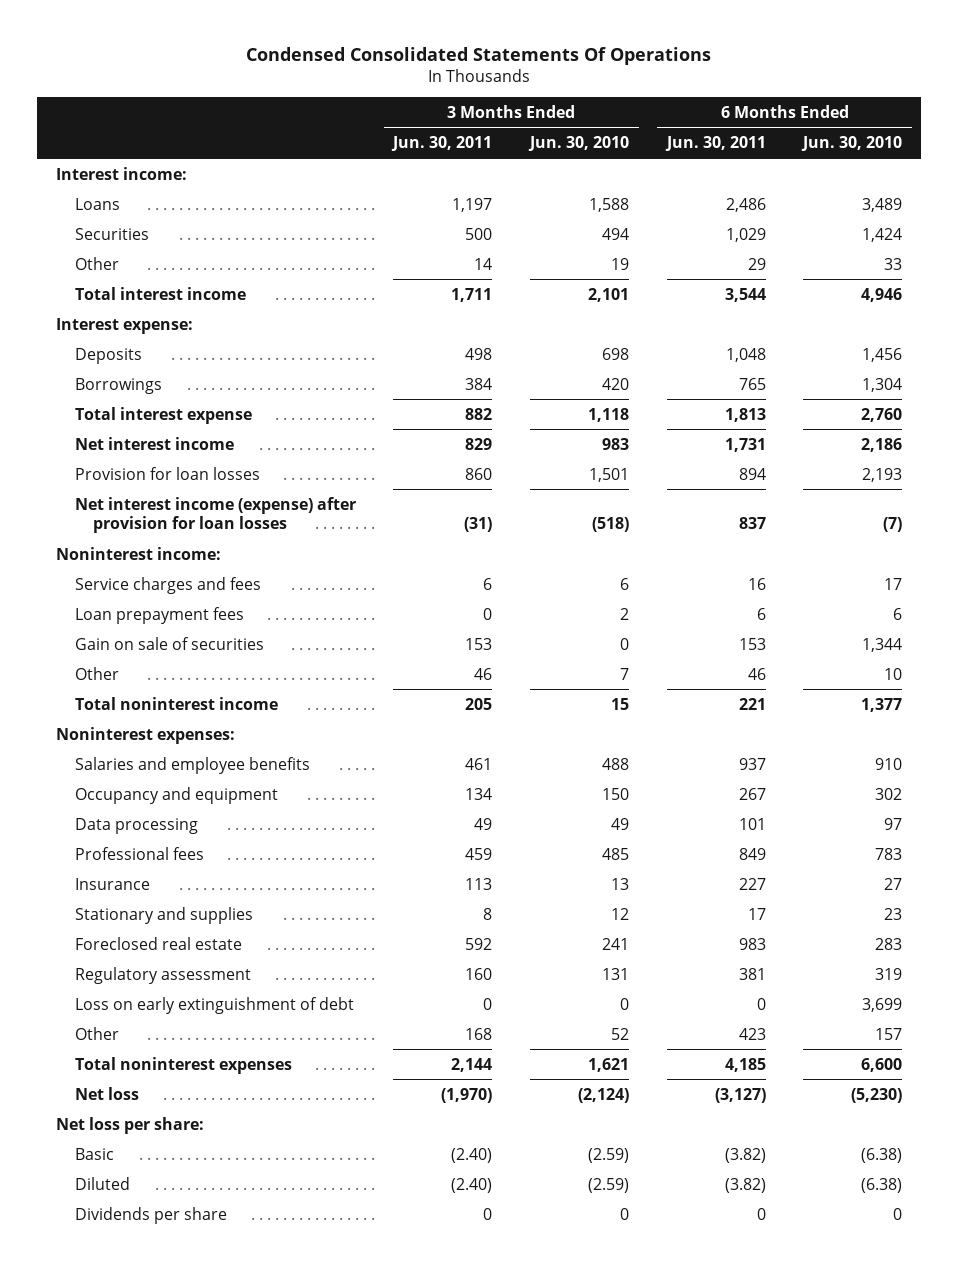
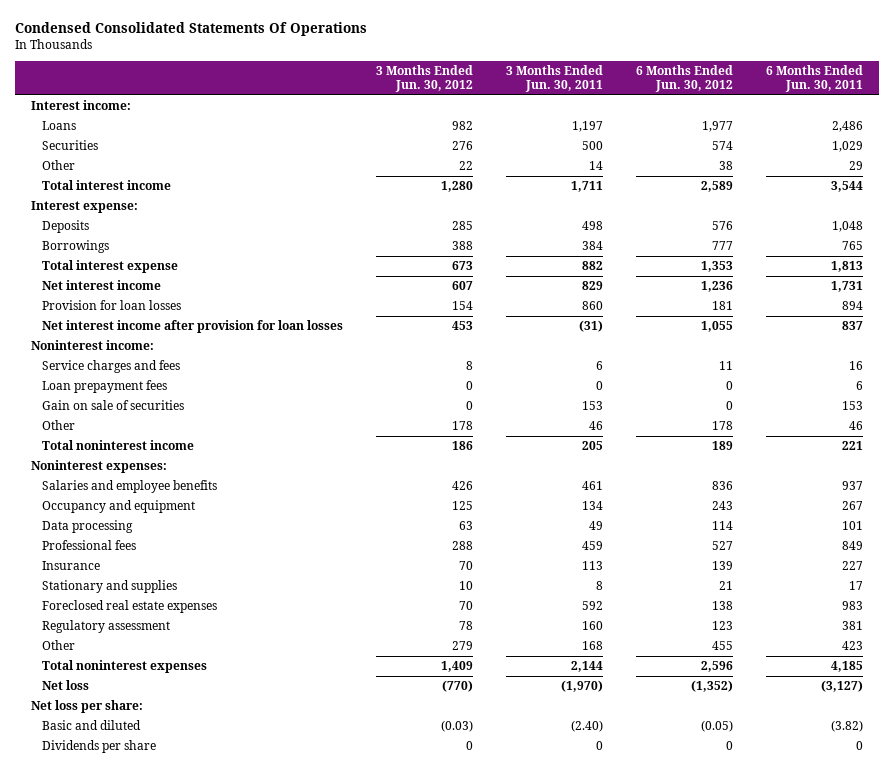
- | 3 Months Ended Jun. 30, 2011 | 3 Months Ended Jun. 30, 2010 | 6 Months Ended Jun. 30, 2011 | 6 Months Ended Jun. 30, 2010
+ | 3 Months Ended Jun. 30, 2012 | 3 Months Ended Jun. 30, 2011 | 6 Months Ended Jun. 30, 2012 | 6 Months Ended Jun. 30, 2011
- Net interest income (expense) after provision for loan losses | (31) | (518) | 837 | (7)
+ Net interest income after provision for loan losses | 453 | (31) | 1,055 | 837
- Foreclosed real estate | 592 | 241 | 983 | 283
+ Foreclosed real estate expenses | 70 | 592 | 138 | 983
- Loss on early extinguishment of debt | 0 | 0 | 0 | 3,699
- Basic | (2.40) | (2.59) | (3.82) | (6.38)
- Diluted | (2.40) | (2.59) | (3.82) | (6.38)
+ Basic and diluted | (0.03) | (2.40) | (0.05) | (3.82)

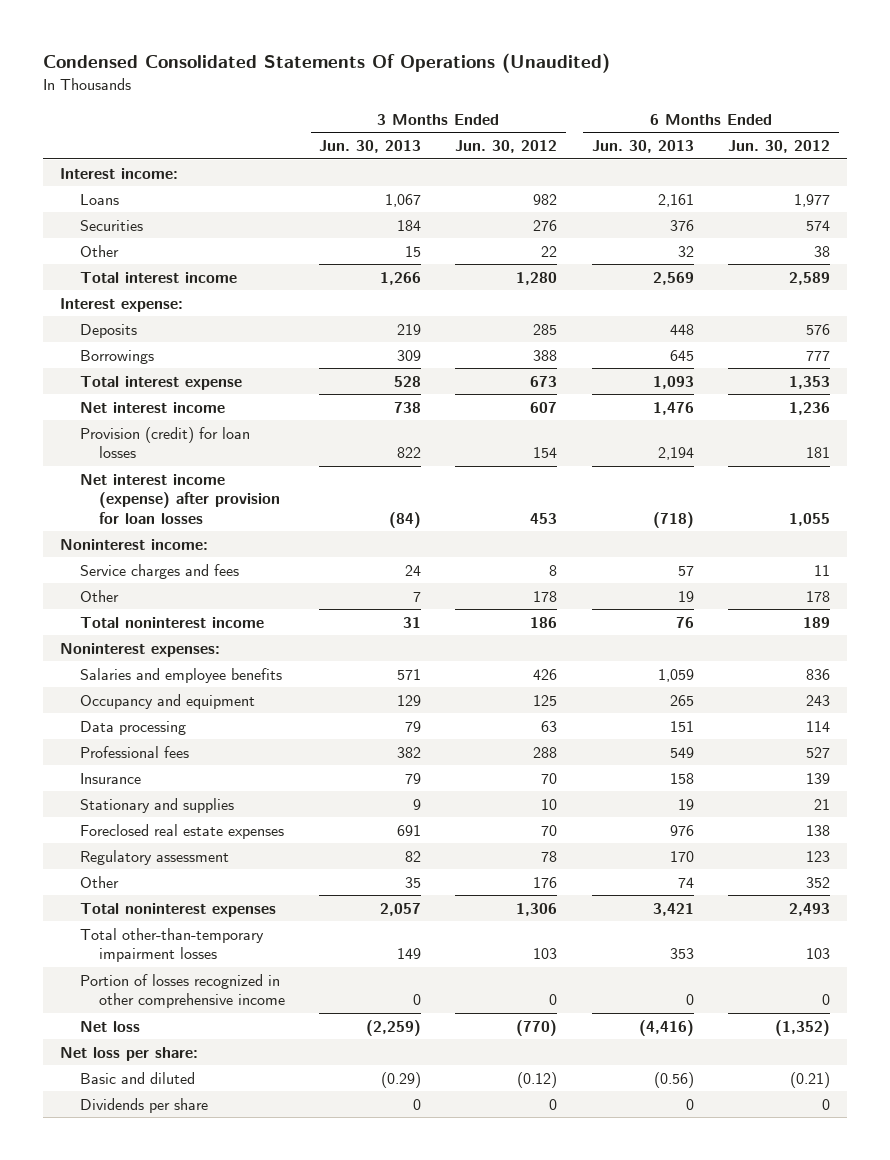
- Condensed Consolidated Statements Of Operations
+ Condensed Consolidated Statements Of Operations (Unaudited)
- | 3 Months Ended Jun. 30, 2012 | 3 Months Ended Jun. 30, 2011 | 6 Months Ended Jun. 30, 2012 | 6 Months Ended Jun. 30, 2011
+ | 3 Months Ended Jun. 30, 2013 | 3 Months Ended Jun. 30, 2012 | 6 Months Ended Jun. 30, 2013 | 6 Months Ended Jun. 30, 2012
- Provision for loan losses | 154 | 860 | 181 | 894
- Net interest income after provision for loan losses | 453 | (31) | 1,055 | 837
+ Provision (credit) for loan losses | 822 | 154 | 2,194 | 181
+ Net interest income (expense) after provision for loan losses | (84) | 453 | (718) | 1,055
- Loan prepayment fees | 0 | 0 | 0 | 6
- Gain on sale of securities | 0 | 153 | 0 | 153
- Other | 279 | 168 | 455 | 423
- Total noninterest expenses | 1,409 | 2,144 | 2,596 | 4,185
+ Other | 35 | 176 | 74 | 352
+ Total noninterest expenses | 2,057 | 1,306 | 3,421 | 2,493
+ Total other-than-temporary impairment losses | 149 | 103 | 353 | 103
+ Portion of losses recognized in other comprehensive income | 0 | 0 | 0 | 0
- Basic and diluted | (0.03) | (2.40) | (0.05) | (3.82)
+ Basic and diluted | (0.29) | (0.12) | (0.56) | (0.21)

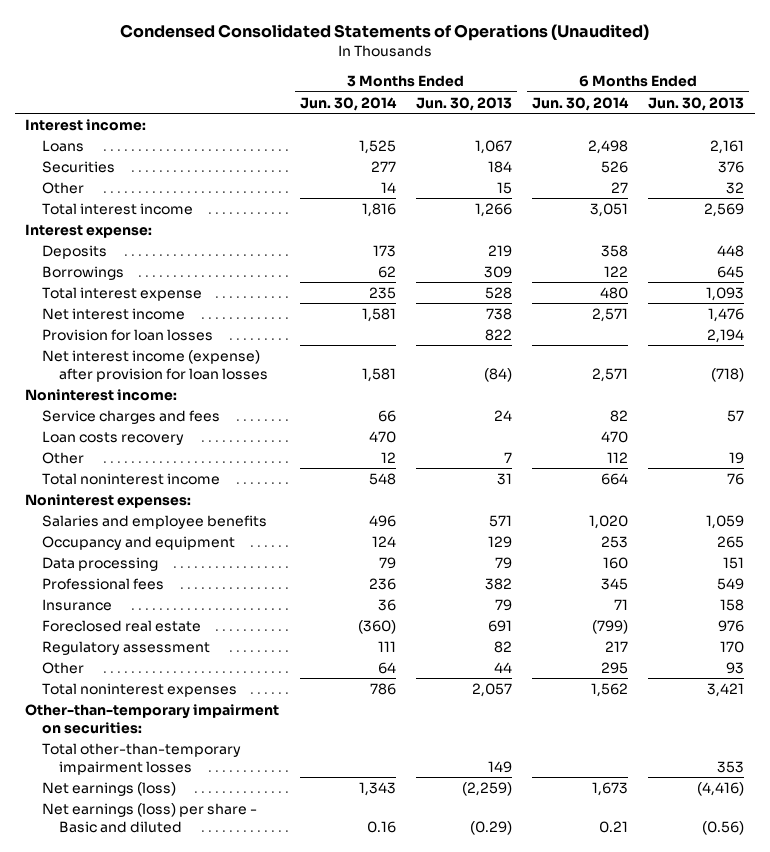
- Condensed Consolidated Statements Of Operations (Unaudited)
+ Condensed Consolidated Statements of Operations (Unaudited)
- | 3 Months Ended Jun. 30, 2013 | 3 Months Ended Jun. 30, 2012 | 6 Months Ended Jun. 30, 2013 | 6 Months Ended Jun. 30, 2012
+ | 3 Months Ended Jun. 30, 2014 | 3 Months Ended Jun. 30, 2013 | 6 Months Ended Jun. 30, 2014 | 6 Months Ended Jun. 30, 2013
- Provision (credit) for loan losses | 822 | 154 | 2,194 | 181
+ Provision for loan losses | | 822 | | 2,194
+ Loan costs recovery | 470 | | 470 |
- Stationary and supplies | 9 | 10 | 19 | 21
- Foreclosed real estate expenses | 691 | 70 | 976 | 138
+ Foreclosed real estate | (360) | 691 | (799) | 976
- Other | 35 | 176 | 74 | 352
+ Other | 64 | 44 | 295 | 93
+ Other-than-temporary impairment on securities:
- Portion of losses recognized in other comprehensive income | 0 | 0 | 0 | 0
- Net loss | (2,259) | (770) | (4,416) | (1,352)
- Net loss per share:
- Basic and diluted | (0.29) | (0.12) | (0.56) | (0.21)
- Dividends per share | 0 | 0 | 0 | 0
+ Net earnings (loss) | 1,343 | (2,259) | 1,673 | (4,416)
+ Net earnings (loss) per share - Basic and diluted | 0.16 | (0.29) | 0.21 | (0.56)

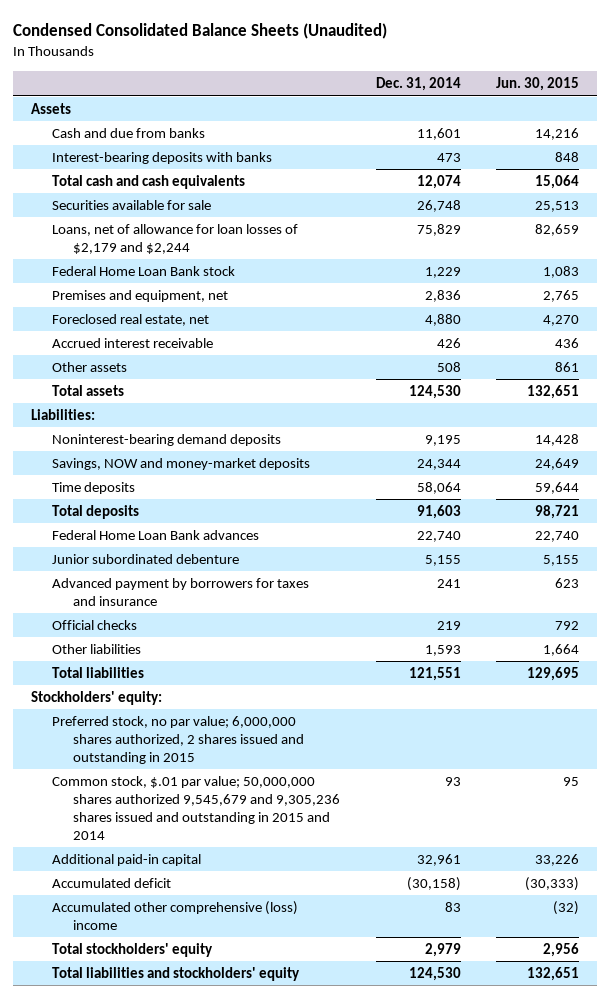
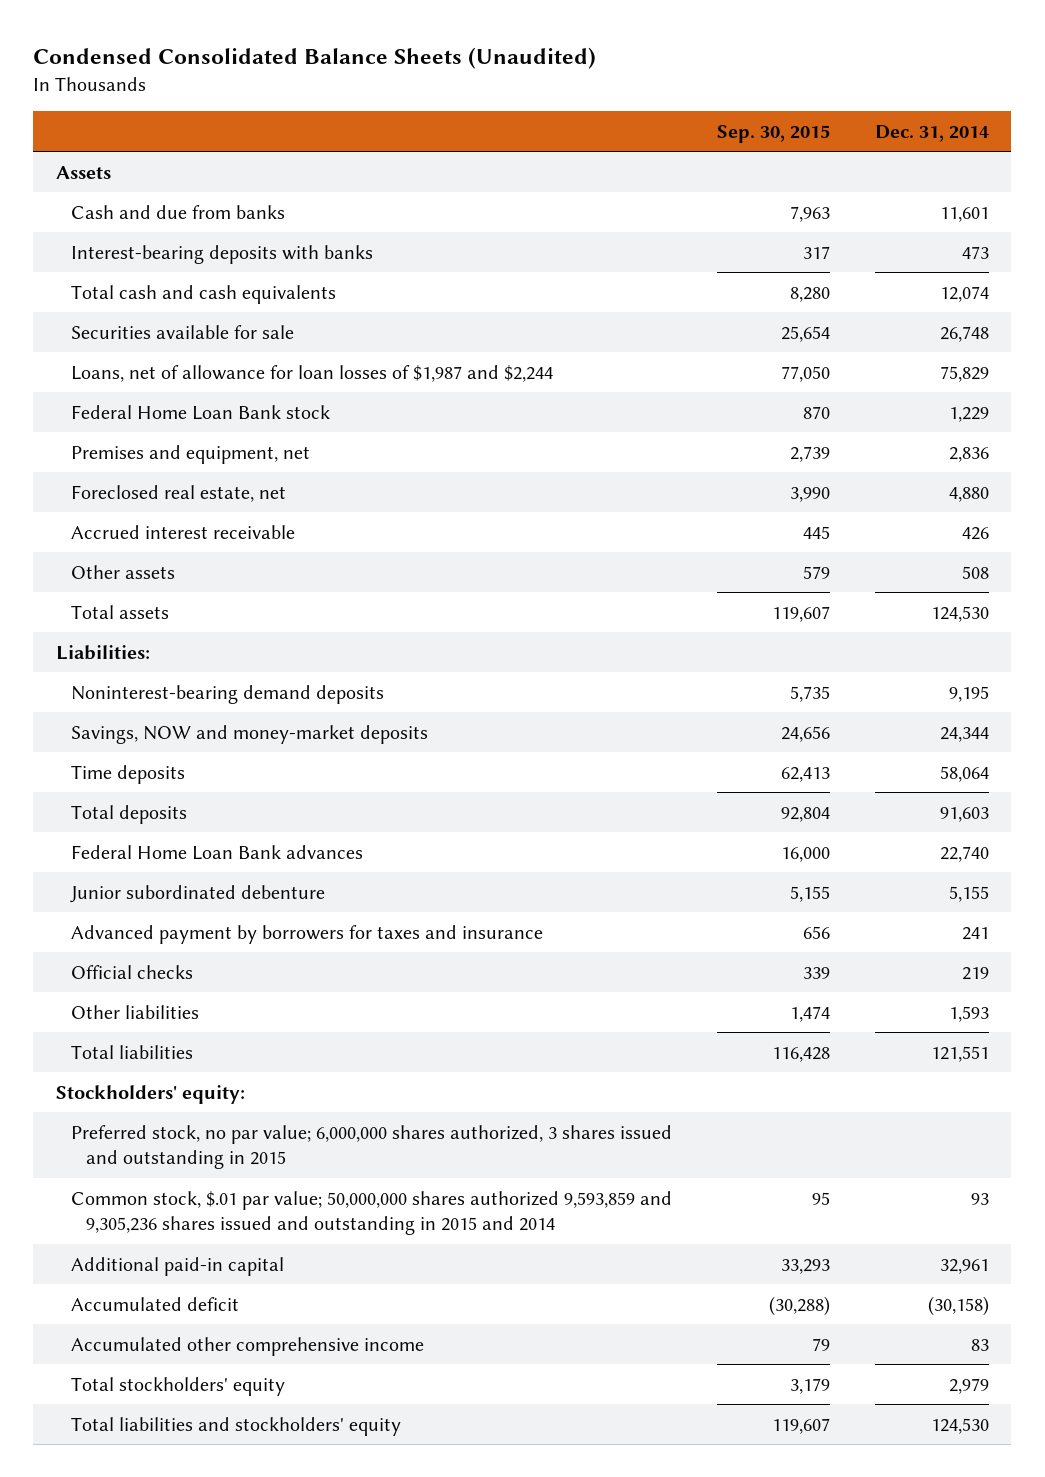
- | Dec. 31, 2014 | Jun. 30, 2015
+ | Sep. 30, 2015 | Dec. 31, 2014
- Loans, net of allowance for loan losses of $2,179 and $2,244 | 75,829 | 82,659
+ Loans, net of allowance for loan losses of $1,987 and $2,244 | 77,050 | 75,829
- Preferred stock, no par value; 6,000,000 shares authorized, 2 shares issued and outstanding in 2015
- Common stock, $.01 par value; 50,000,000 shares authorized 9,545,679 and 9,305,236 shares issued and outstanding in 2015 and 2014 | 93 | 95
+ Preferred stock, no par value; 6,000,000 shares authorized, 3 shares issued and outstanding in 2015
+ Common stock, $.01 par value; 50,000,000 shares authorized 9,593,859 and 9,305,236 shares issued and outstanding in 2015 and 2014 | 95 | 93
- Accumulated other comprehensive (loss) income | 83 | (32)
+ Accumulated other comprehensive income | 79 | 83

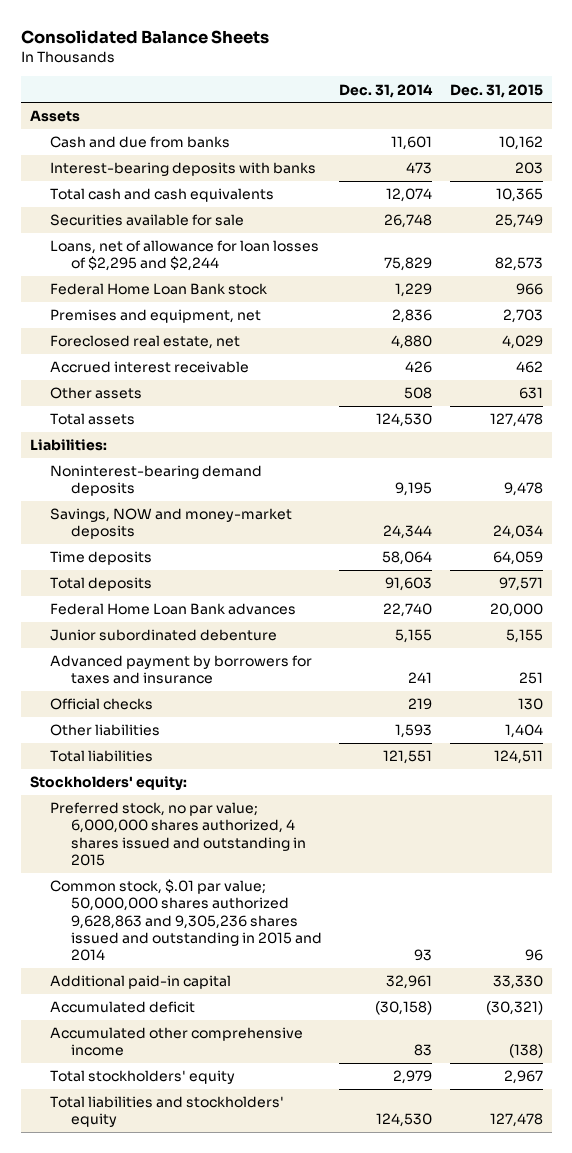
- Condensed Consolidated Balance Sheets (Unaudited)
+ Consolidated Balance Sheets
- | Sep. 30, 2015 | Dec. 31, 2014
+ | Dec. 31, 2014 | Dec. 31, 2015
- Loans, net of allowance for loan losses of $1,987 and $2,244 | 77,050 | 75,829
+ Loans, net of allowance for loan losses of $2,295 and $2,244 | 75,829 | 82,573
- Preferred stock, no par value; 6,000,000 shares authorized, 3 shares issued and outstanding in 2015
- Common stock, $.01 par value; 50,000,000 shares authorized 9,593,859 and 9,305,236 shares issued and outstanding in 2015 and 2014 | 95 | 93
+ Preferred stock, no par value; 6,000,000 shares authorized, 4 shares issued and outstanding in 2015
+ Common stock, $.01 par value; 50,000,000 shares authorized 9,628,863 and 9,305,236 shares issued and outstanding in 2015 and 2014 | 93 | 96

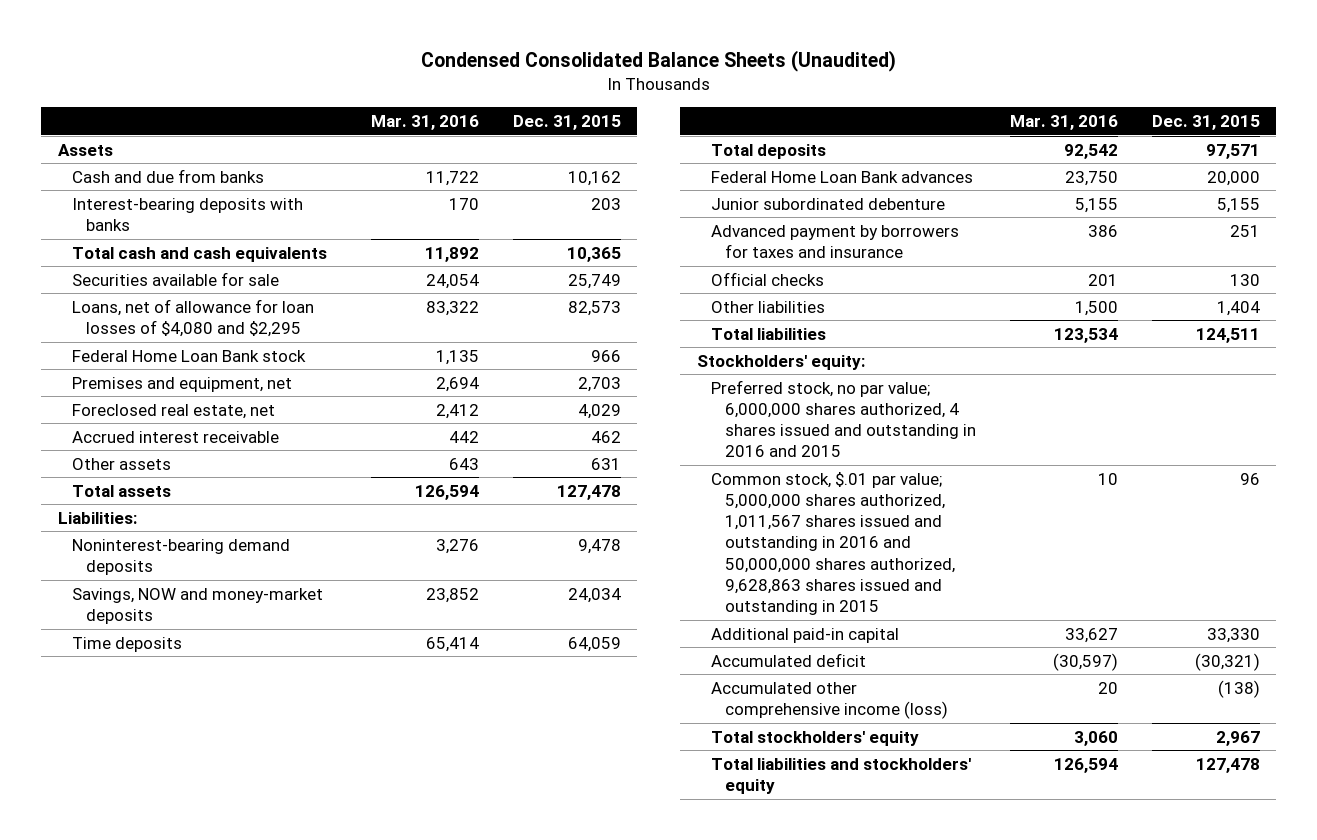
- Consolidated Balance Sheets
+ Condensed Consolidated Balance Sheets (Unaudited)
- | Dec. 31, 2014 | Dec. 31, 2015
+ | Mar. 31, 2016 | Dec. 31, 2015
- Loans, net of allowance for loan losses of $2,295 and $2,244 | 75,829 | 82,573
+ Loans, net of allowance for loan losses of $4,080 and $2,295 | 83,322 | 82,573
- Preferred stock, no par value; 6,000,000 shares authorized, 4 shares issued and outstanding in 2015
- Common stock, $.01 par value; 50,000,000 shares authorized 9,628,863 and 9,305,236 shares issued and outstanding in 2015 and 2014 | 93 | 96
+ Preferred stock, no par value; 6,000,000 shares authorized, 4 shares issued and outstanding in 2016 and 2015
+ Common stock, $.01 par value; 5,000,000 shares authorized, 1,011,567 shares issued and outstanding in 2016 and 50,000,000 shares authorized, 9,628,863 shares issued and outstanding in 2015 | 10 | 96
- Accumulated other comprehensive income | 83 | (138)
+ Accumulated other comprehensive income (loss) | 20 | (138)

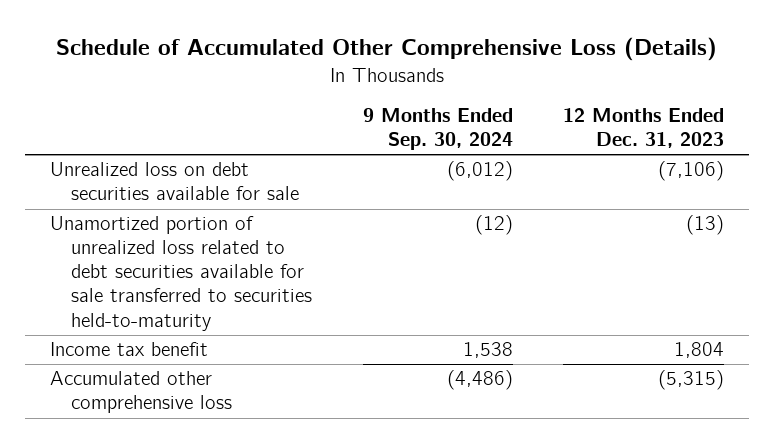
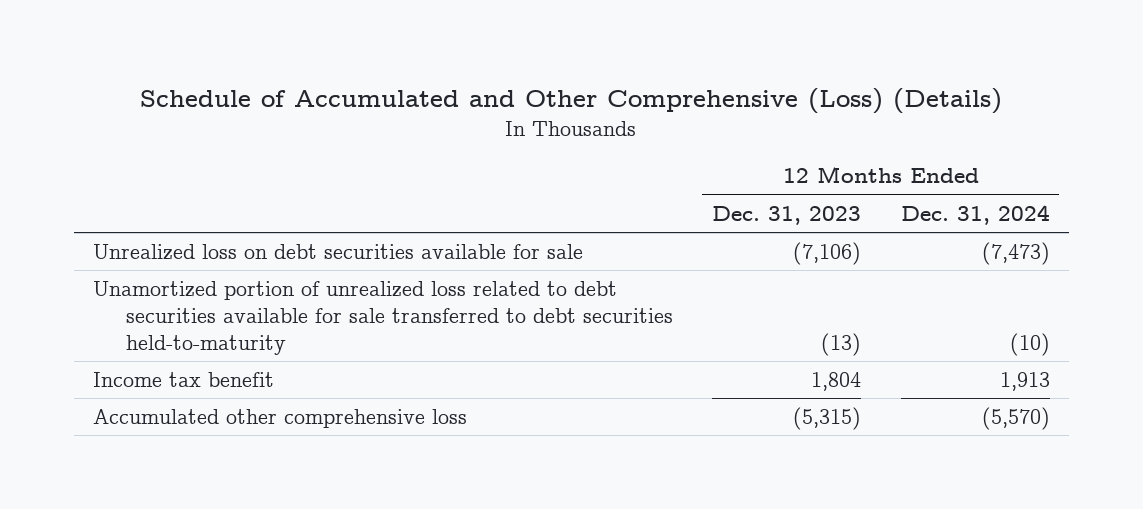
- Schedule of Accumulated Other Comprehensive Loss (Details)
+ Schedule of Accumulated and Other Comprehensive (Loss) (Details)
- | 9 Months Ended Sep. 30, 2024 | 12 Months Ended Dec. 31, 2023
+ | 12 Months Ended Dec. 31, 2023 | 12 Months Ended Dec. 31, 2024
- Unamortized portion of unrealized loss related to debt securities available for sale transferred to securities held-to-maturity | (12) | (13)
+ Unamortized portion of unrealized loss related to debt securities available for sale transferred to debt securities held-to-maturity | (13) | (10)

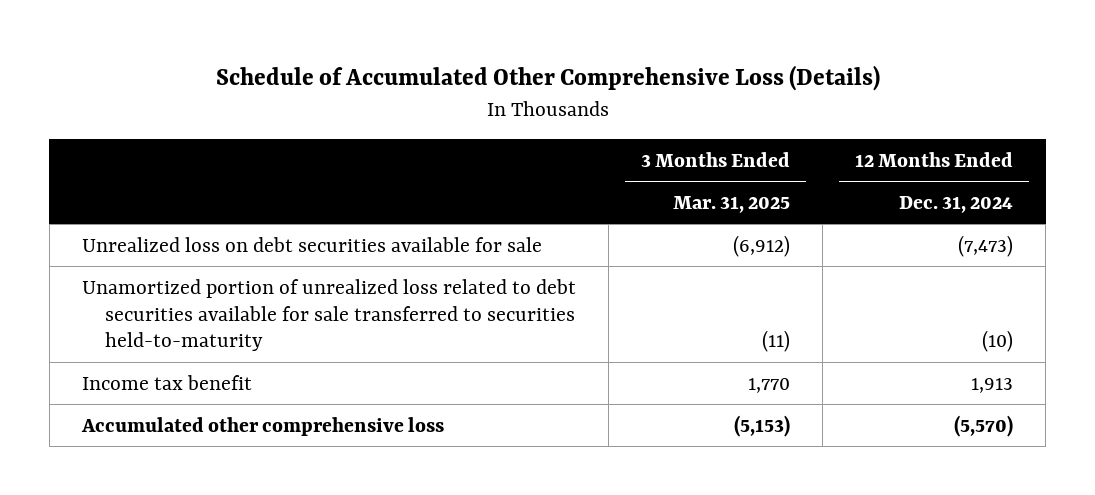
- Schedule of Accumulated and Other Comprehensive (Loss) (Details)
+ Schedule of Accumulated Other Comprehensive Loss (Details)
- | 12 Months Ended Dec. 31, 2023 | 12 Months Ended Dec. 31, 2024
+ | 3 Months Ended Mar. 31, 2025 | 12 Months Ended Dec. 31, 2024
- Unamortized portion of unrealized loss related to debt securities available for sale transferred to debt securities held-to-maturity | (13) | (10)
+ Unamortized portion of unrealized loss related to debt securities available for sale transferred to securities held-to-maturity | (11) | (10)

